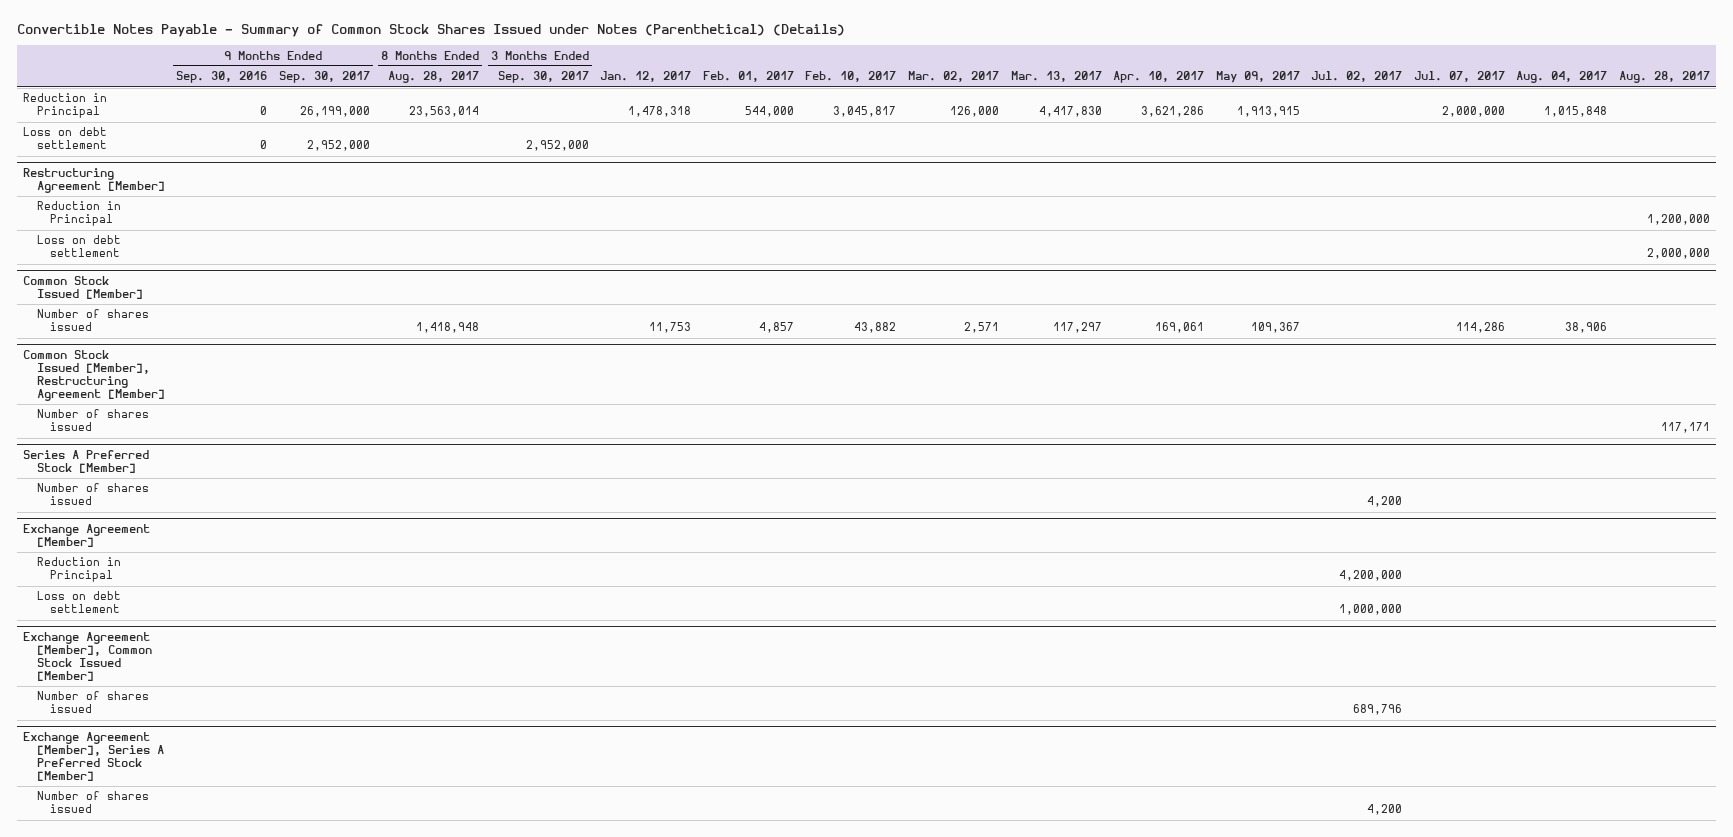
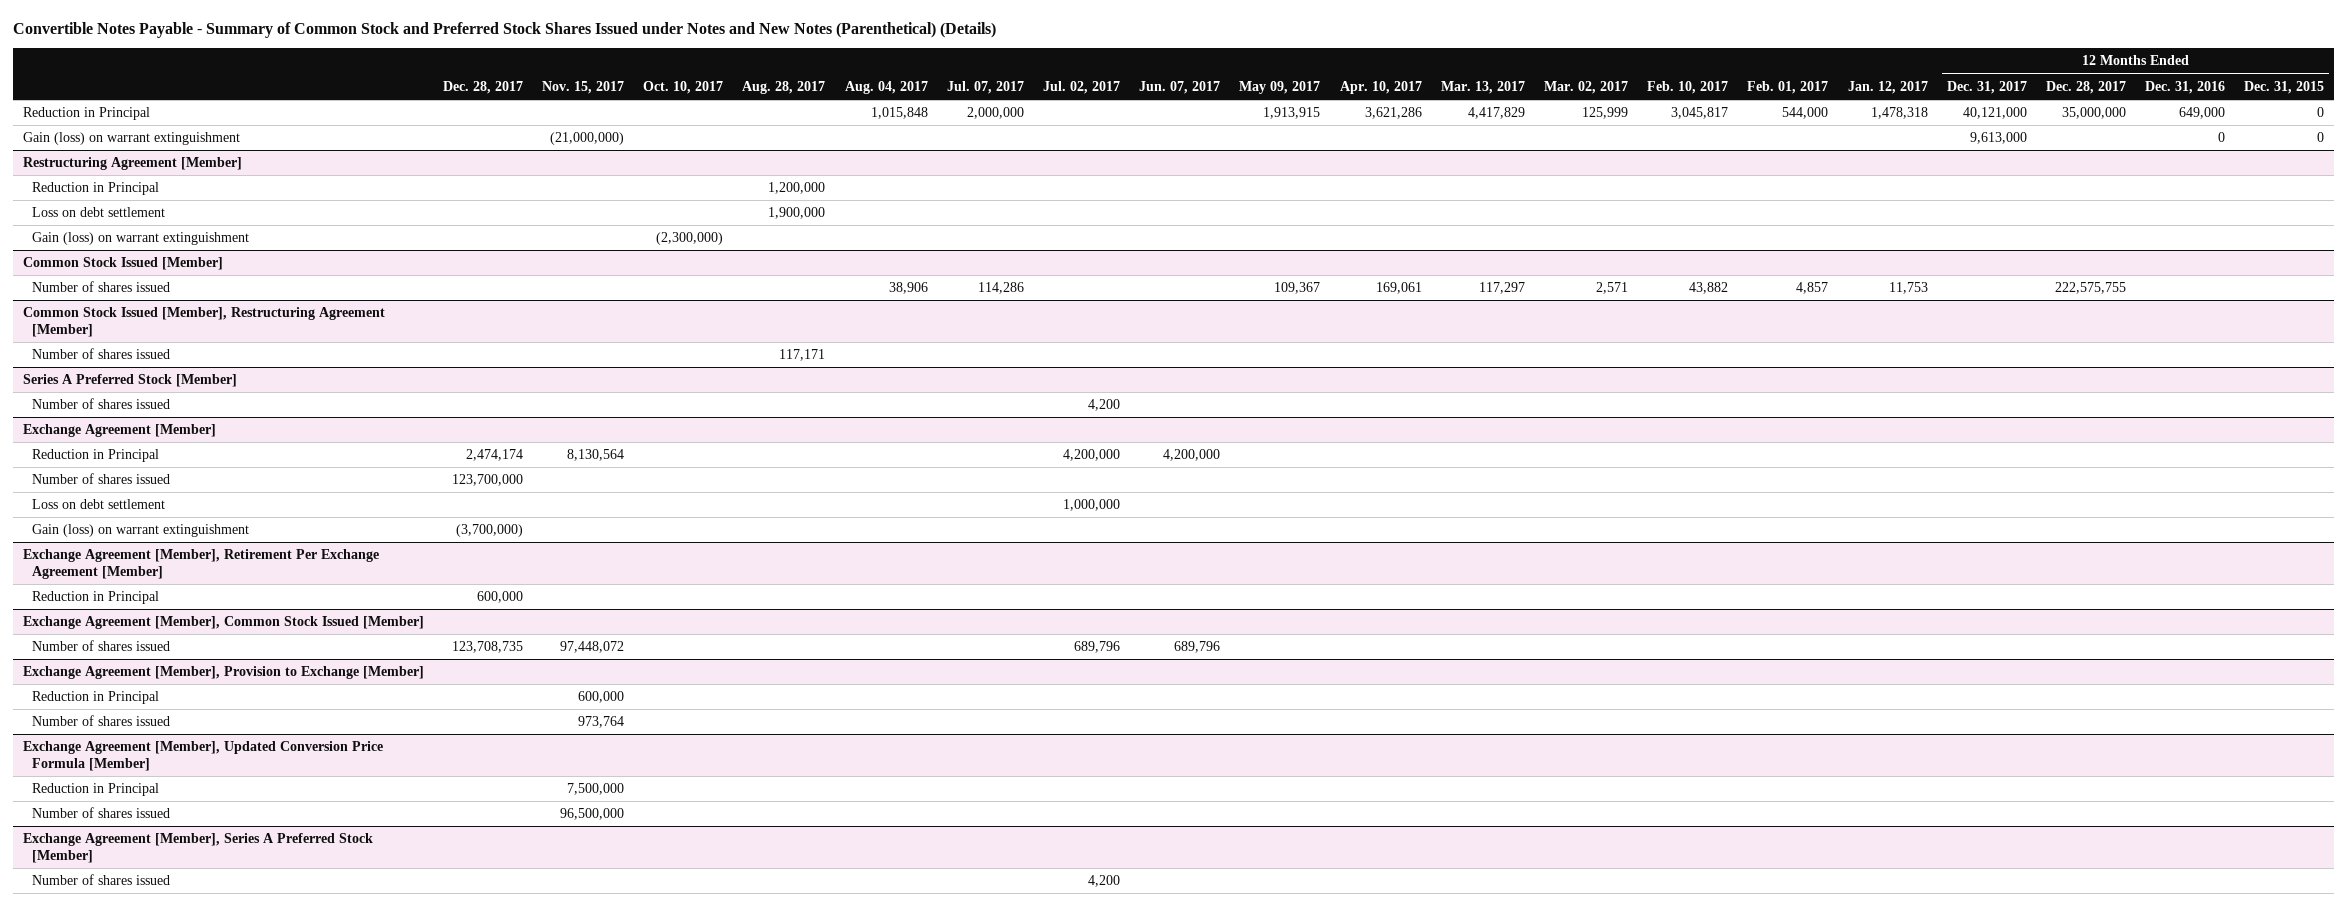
- Convertible Notes Payable - Summary of Common Stock Shares Issued under Notes (Parenthetical) (Details)
+ Convertible Notes Payable - Summary of Common Stock and Preferred Stock Shares Issued under Notes and New Notes (Parenthetical) (Details)
- | 9 Months Ended Sep. 30, 2016 | 9 Months Ended Sep. 30, 2017 | 8 Months Ended Aug. 28, 2017 | 3 Months Ended Sep. 30, 2017 | Jan. 12, 2017 | Feb. 01, 2017 | Feb. 10, 2017 | Mar. 02, 2017 | Mar. 13, 2017 | Apr. 10, 2017 | May 09, 2017 | Jul. 02, 2017 | Jul. 07, 2017 | Aug. 04, 2017 | Aug. 28, 2017
+ | Dec. 28, 2017 | Nov. 15, 2017 | Oct. 10, 2017 | Aug. 28, 2017 | Aug. 04, 2017 | Jul. 07, 2017 | Jul. 02, 2017 | Jun. 07, 2017 | May 09, 2017 | Apr. 10, 2017 | Mar. 13, 2017 | Mar. 02, 2017 | Feb. 10, 2017 | Feb. 01, 2017 | Jan. 12, 2017 | 12 Months Ended Dec. 31, 2017 | 12 Months Ended Dec. 28, 2017 | 12 Months Ended Dec. 31, 2016 | 12 Months Ended Dec. 31, 2015
- Reduction in Principal | 0 | 26,199,000 | 23,563,014 | | 1,478,318 | 544,000 | 3,045,817 | 126,000 | 4,417,830 | 3,621,286 | 1,913,915 | | 2,000,000 | 1,015,848 |
- Loss on debt settlement | 0 | 2,952,000 | | 2,952,000 | | | | | | | | | | |
+ Reduction in Principal | | | | | 1,015,848 | 2,000,000 | | | 1,913,915 | 3,621,286 | 4,417,829 | 125,999 | 3,045,817 | 544,000 | 1,478,318 | 40,121,000 | 35,000,000 | 649,000 | 0
+ Gain (loss) on warrant extinguishment | | (21,000,000) | | | | | | | | | | | | | | 9,613,000 | | 0 | 0
@ Restructuring Agreement [Member]
- Loss on debt settlement | | | | | | | | | | | | | | | 2,000,000
+ Loss on debt settlement | | | | 1,900,000 | | | | | | | | | | | | | | |
+ Gain (loss) on warrant extinguishment | | | (2,300,000) | | | | | | | | | | | | | | | |
@ Exchange Agreement [Member]
+ Number of shares issued | 123,700,000 | | | | | | | | | | | | | | | | | |
+ Gain (loss) on warrant extinguishment | (3,700,000) | | | | | | | | | | | | | | | | | |
+ Exchange Agreement [Member], Retirement Per Exchange Agreement [Member]
+ Reduction in Principal | 600,000 | | | | | | | | | | | | | | | | | |
+ Exchange Agreement [Member], Provision to Exchange [Member]
+ Reduction in Principal | | 600,000 | | | | | | | | | | | | | | | | |
+ Number of shares issued | | 973,764 | | | | | | | | | | | | | | | | |
+ Exchange Agreement [Member], Updated Conversion Price Formula [Member]
+ Reduction in Principal | | 7,500,000 | | | | | | | | | | | | | | | | |
+ Number of shares issued | | 96,500,000 | | | | | | | | | | | | | | | | |

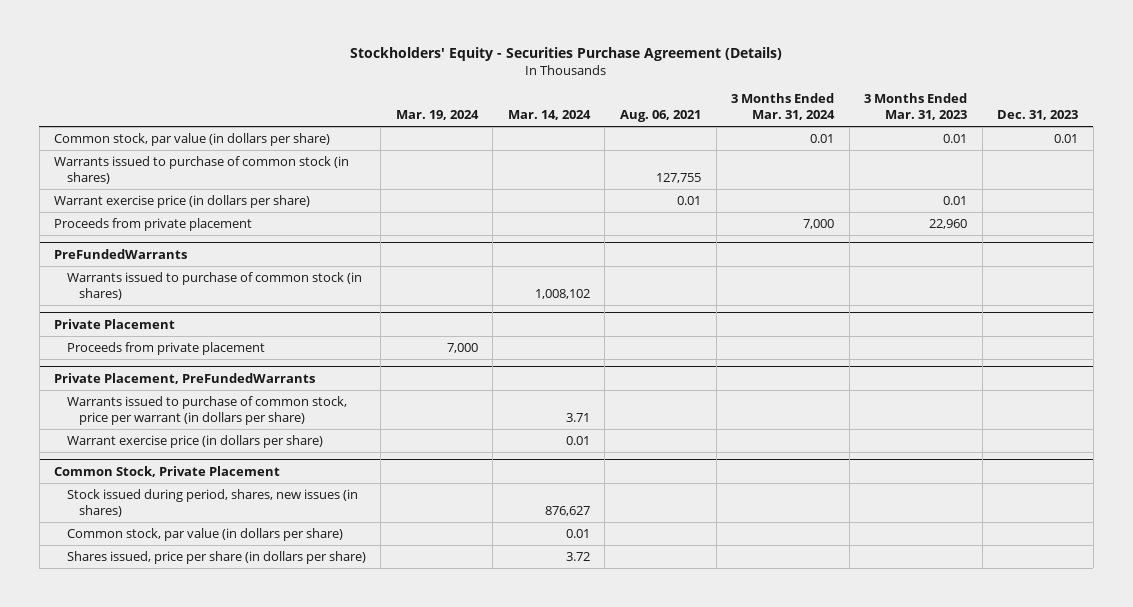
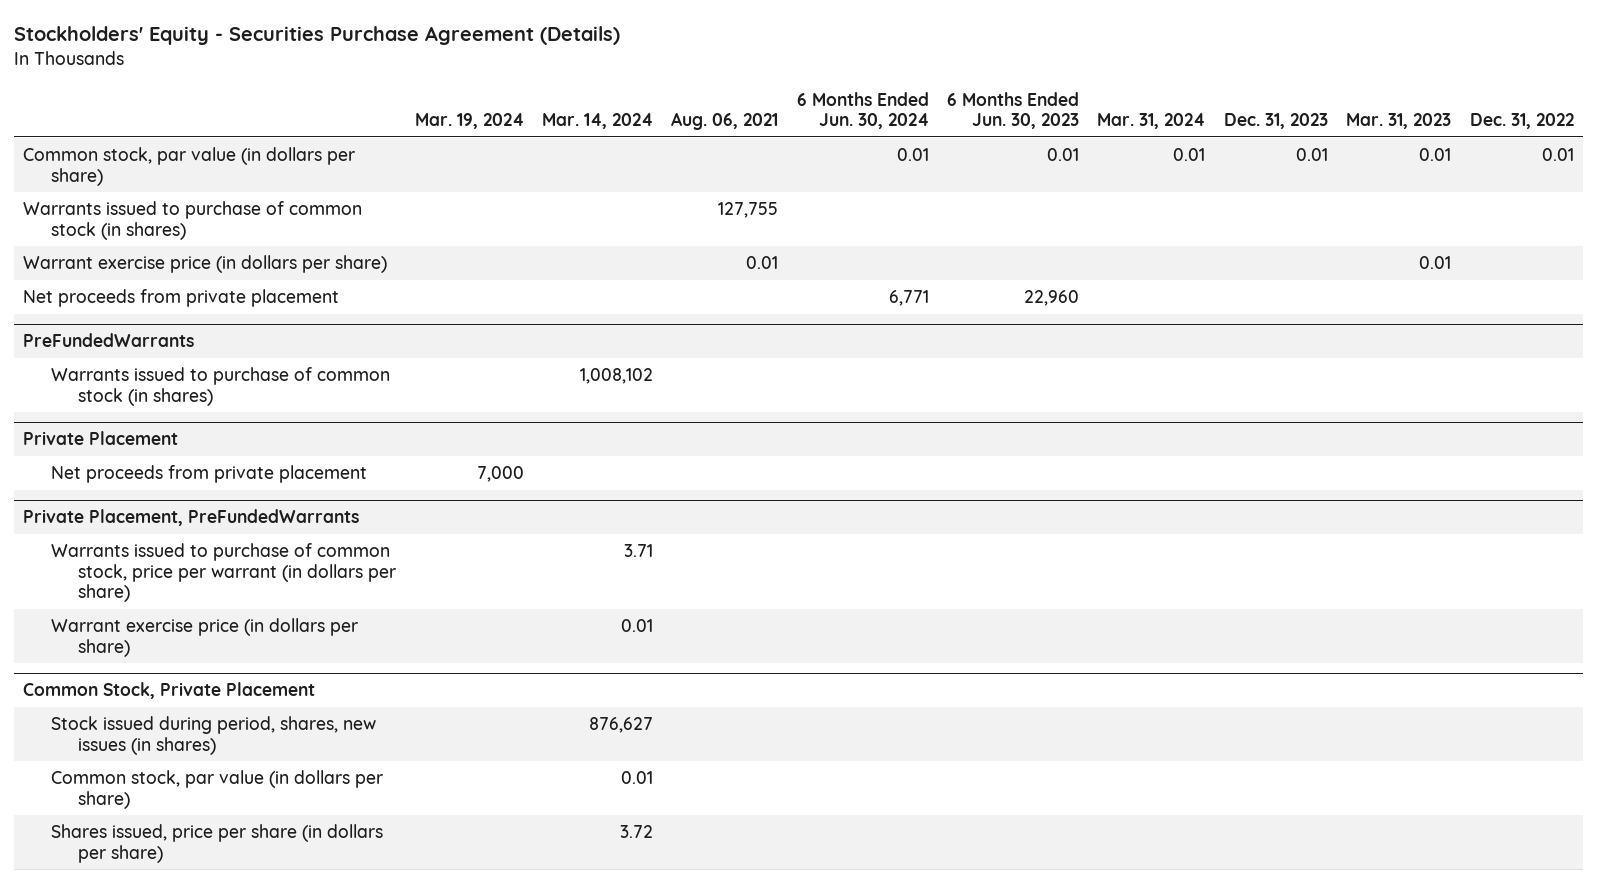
- | Mar. 19, 2024 | Mar. 14, 2024 | Aug. 06, 2021 | 3 Months Ended Mar. 31, 2024 | 3 Months Ended Mar. 31, 2023 | Dec. 31, 2023
+ | Mar. 19, 2024 | Mar. 14, 2024 | Aug. 06, 2021 | 6 Months Ended Jun. 30, 2024 | 6 Months Ended Jun. 30, 2023 | Mar. 31, 2024 | Dec. 31, 2023 | Mar. 31, 2023 | Dec. 31, 2022
- Proceeds from private placement | | | | 7,000 | 22,960 |
+ Net proceeds from private placement | | | | 6,771 | 22,960 | | | |
@ Private Placement
- Proceeds from private placement | 7,000 | | | | |
+ Net proceeds from private placement | 7,000 | | | | | | | |

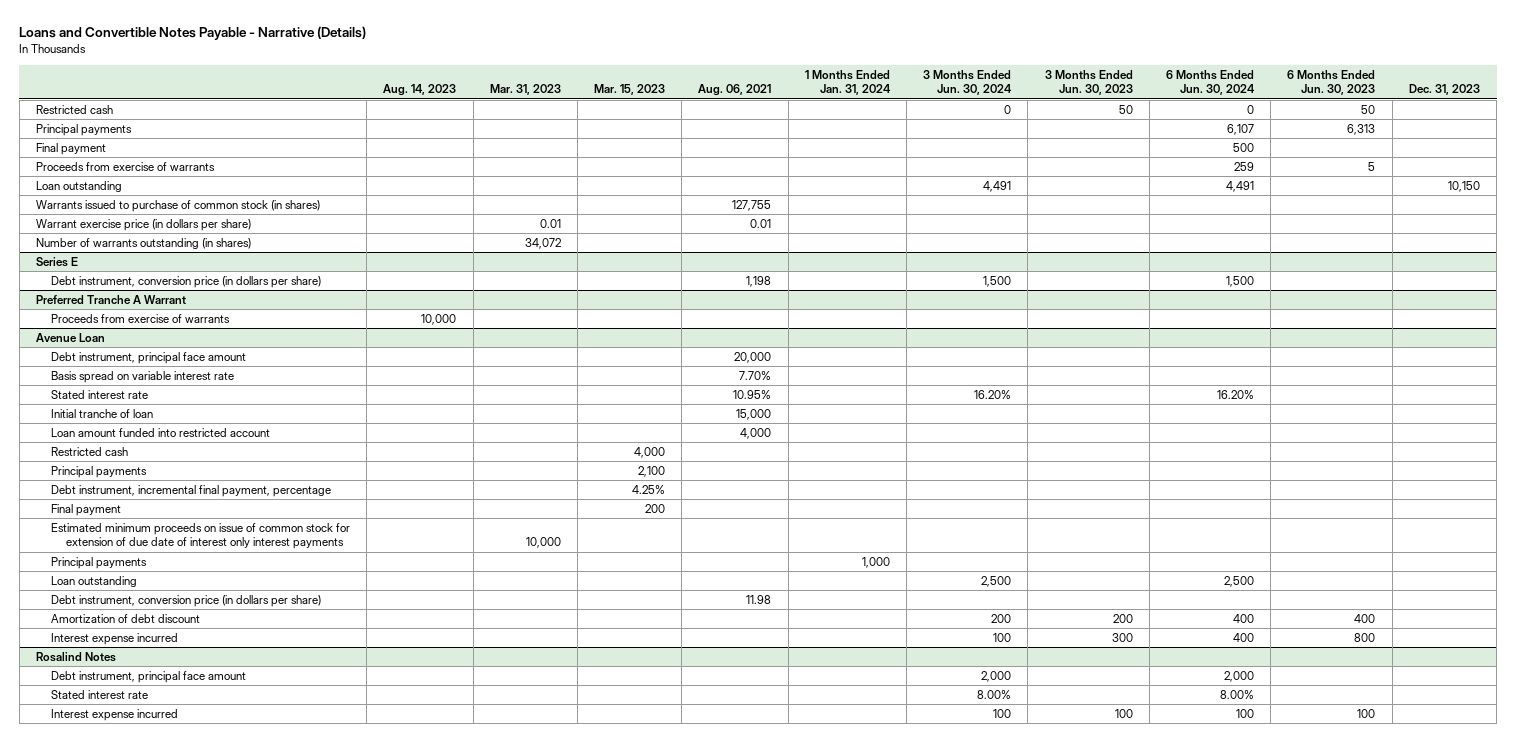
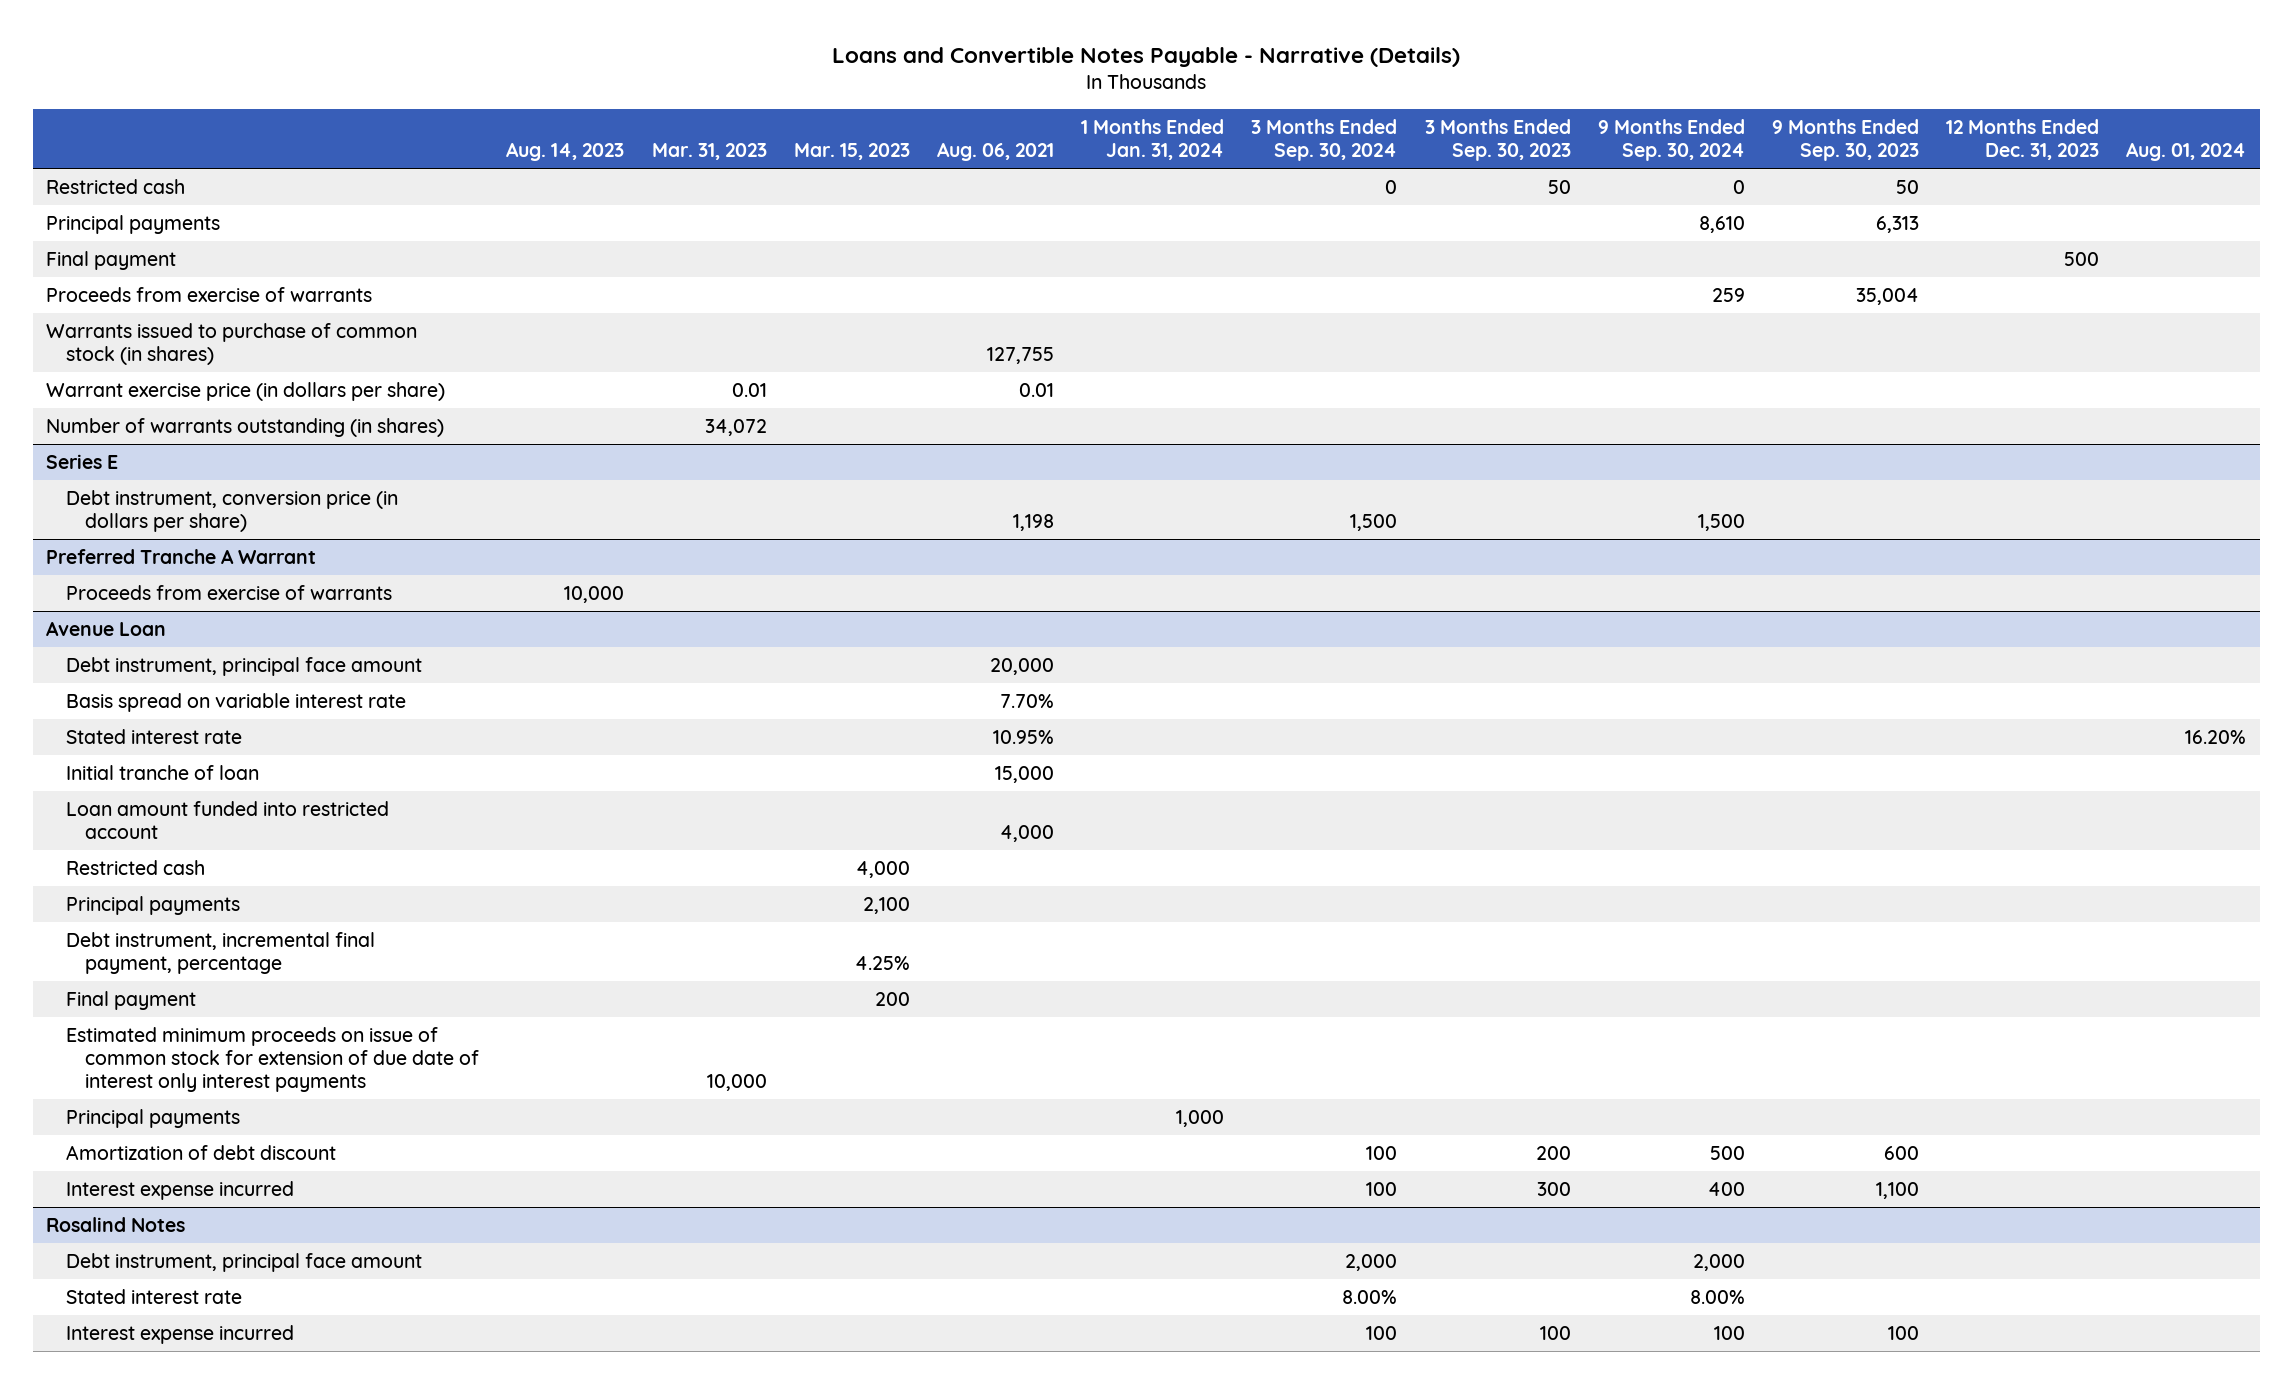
- | Aug. 14, 2023 | Mar. 31, 2023 | Mar. 15, 2023 | Aug. 06, 2021 | 1 Months Ended Jan. 31, 2024 | 3 Months Ended Jun. 30, 2024 | 3 Months Ended Jun. 30, 2023 | 6 Months Ended Jun. 30, 2024 | 6 Months Ended Jun. 30, 2023 | Dec. 31, 2023
+ | Aug. 14, 2023 | Mar. 31, 2023 | Mar. 15, 2023 | Aug. 06, 2021 | 1 Months Ended Jan. 31, 2024 | 3 Months Ended Sep. 30, 2024 | 3 Months Ended Sep. 30, 2023 | 9 Months Ended Sep. 30, 2024 | 9 Months Ended Sep. 30, 2023 | 12 Months Ended Dec. 31, 2023 | Aug. 01, 2024
- Loan outstanding | | | | | | 4,491 | | 4,491 | | 10,150
@ Avenue Loan
- Loan outstanding | | | | | | 2,500 | | 2,500 | |
- Debt instrument, conversion price (in dollars per share) | | | | 11.98 | | | | | |

